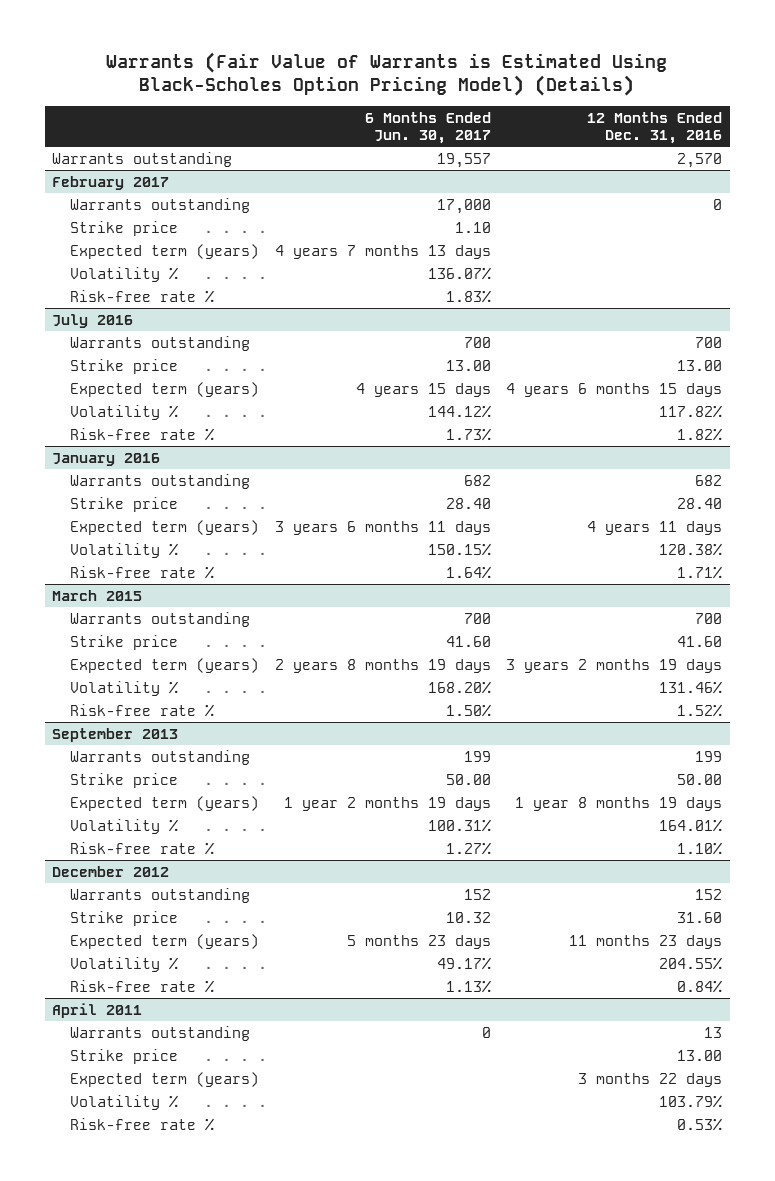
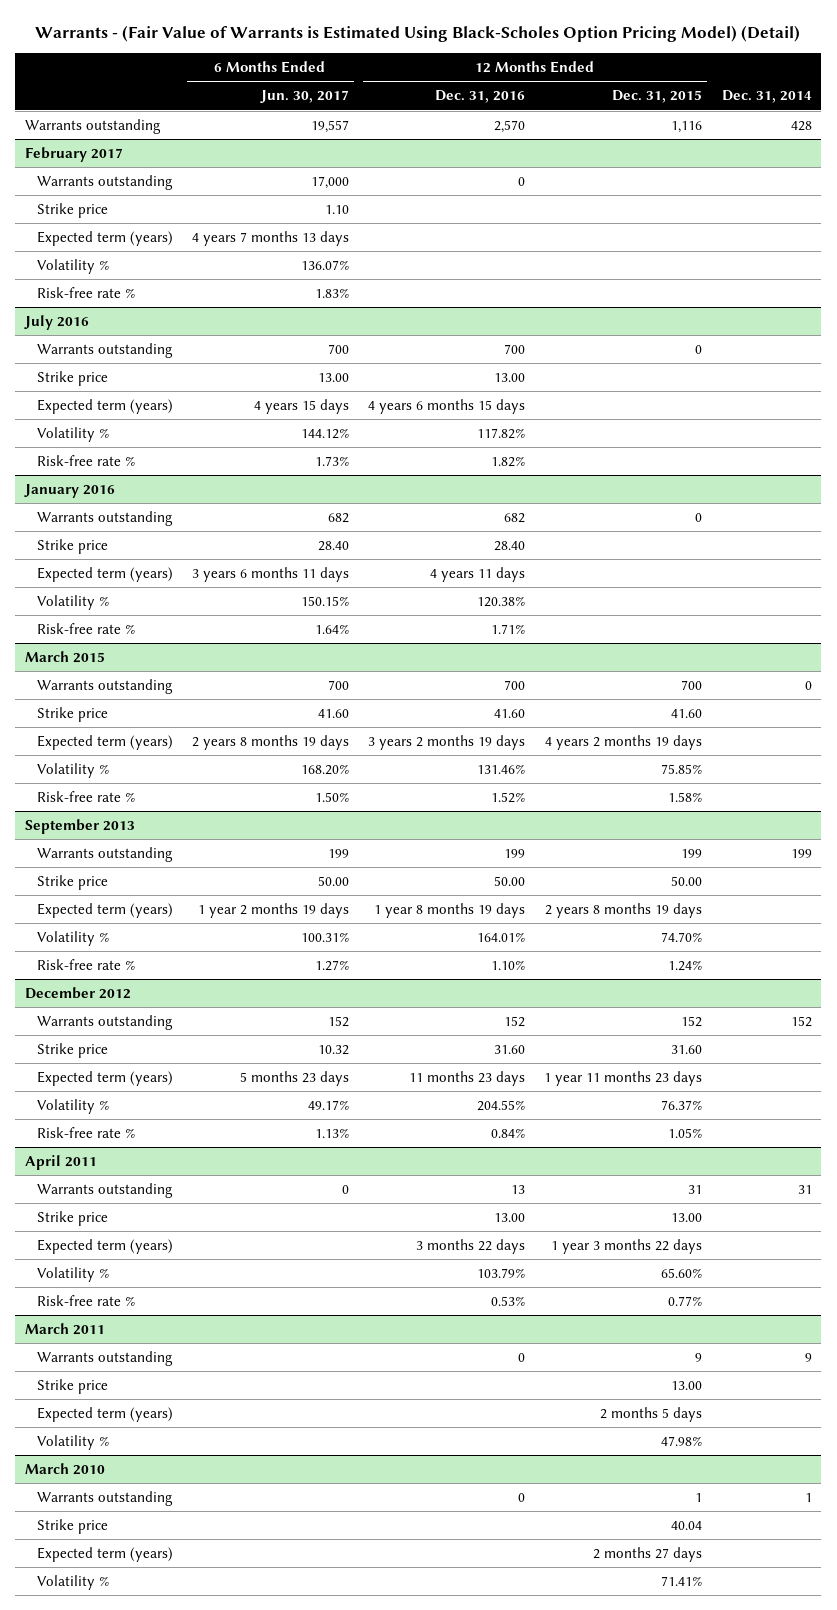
- Warrants (Fair Value of Warrants is Estimated Using Black-Scholes Option Pricing Model) (Details)
+ Warrants - (Fair Value of Warrants is Estimated Using Black-Scholes Option Pricing Model) (Detail)
- | 6 Months Ended Jun. 30, 2017 | 12 Months Ended Dec. 31, 2016
+ | 6 Months Ended Jun. 30, 2017 | 12 Months Ended Dec. 31, 2016 | 12 Months Ended Dec. 31, 2015 | Dec. 31, 2014
+ March 2011
+ Warrants outstanding | | 0 | 9 | 9
+ Strike price | | | 13.00 |
+ Expected term (years) | | | 2 months 5 days |
+ Volatility % | | | 47.98% |
+ March 2010
+ Warrants outstanding | | 0 | 1 | 1
+ Strike price | | | 40.04 |
+ Expected term (years) | | | 2 months 27 days |
+ Volatility % | | | 71.41% |

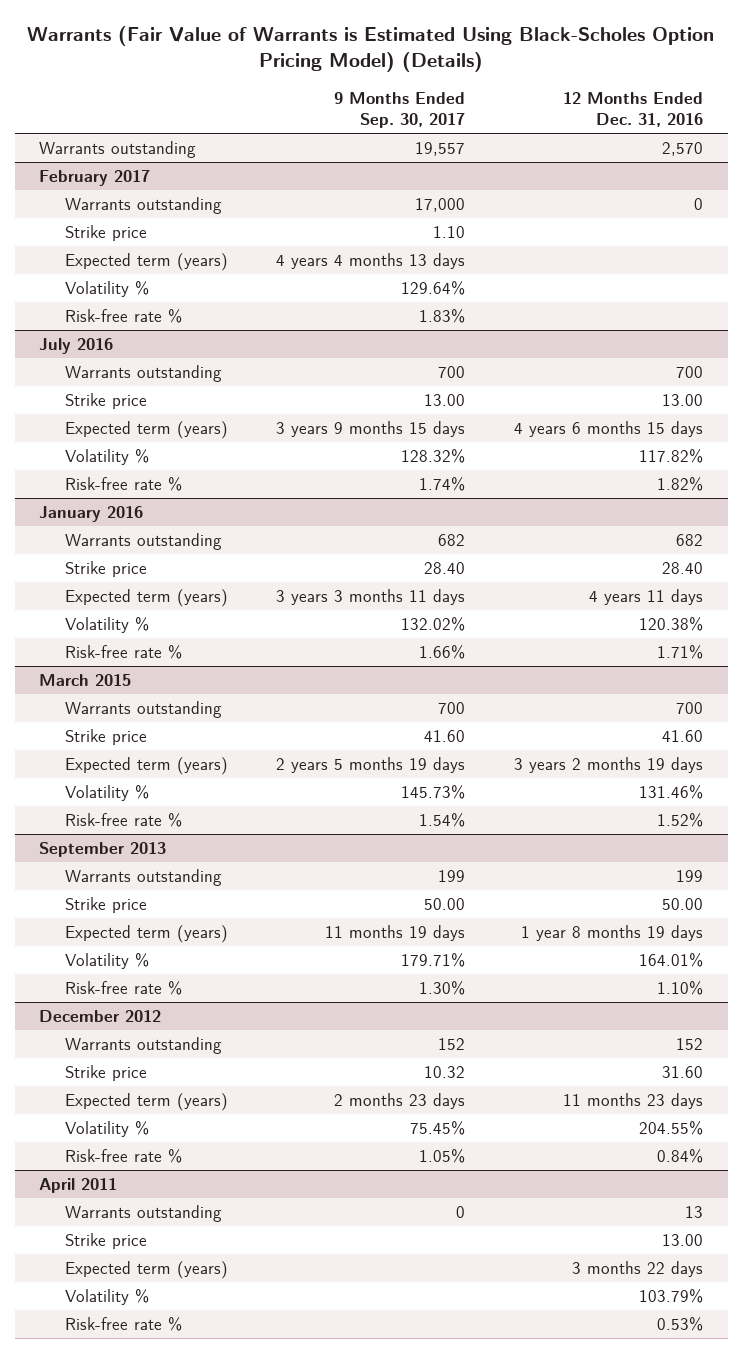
- Warrants - (Fair Value of Warrants is Estimated Using Black-Scholes Option Pricing Model) (Detail)
+ Warrants (Fair Value of Warrants is Estimated Using Black-Scholes Option Pricing Model) (Details)
- | 6 Months Ended Jun. 30, 2017 | 12 Months Ended Dec. 31, 2016 | 12 Months Ended Dec. 31, 2015 | Dec. 31, 2014
+ | 9 Months Ended Sep. 30, 2017 | 12 Months Ended Dec. 31, 2016
- March 2011
- Warrants outstanding | | 0 | 9 | 9
- Strike price | | | 13.00 |
- Expected term (years) | | | 2 months 5 days |
- Volatility % | | | 47.98% |
- March 2010
- Warrants outstanding | | 0 | 1 | 1
- Strike price | | | 40.04 |
- Expected term (years) | | | 2 months 27 days |
- Volatility % | | | 71.41% |

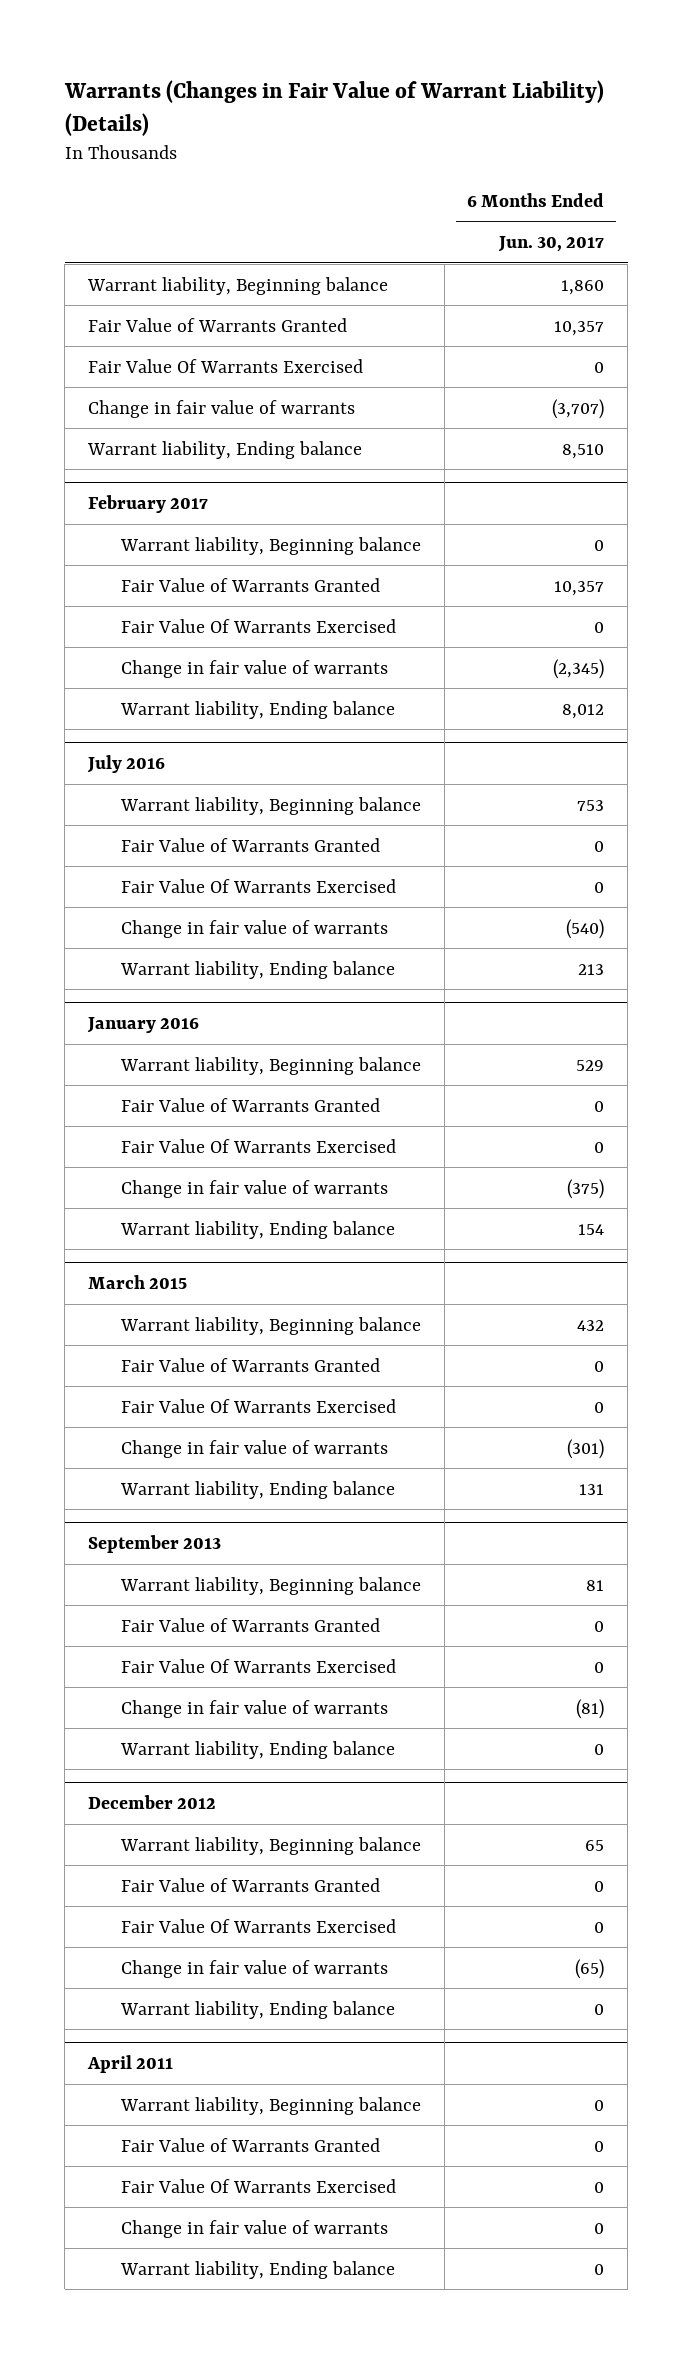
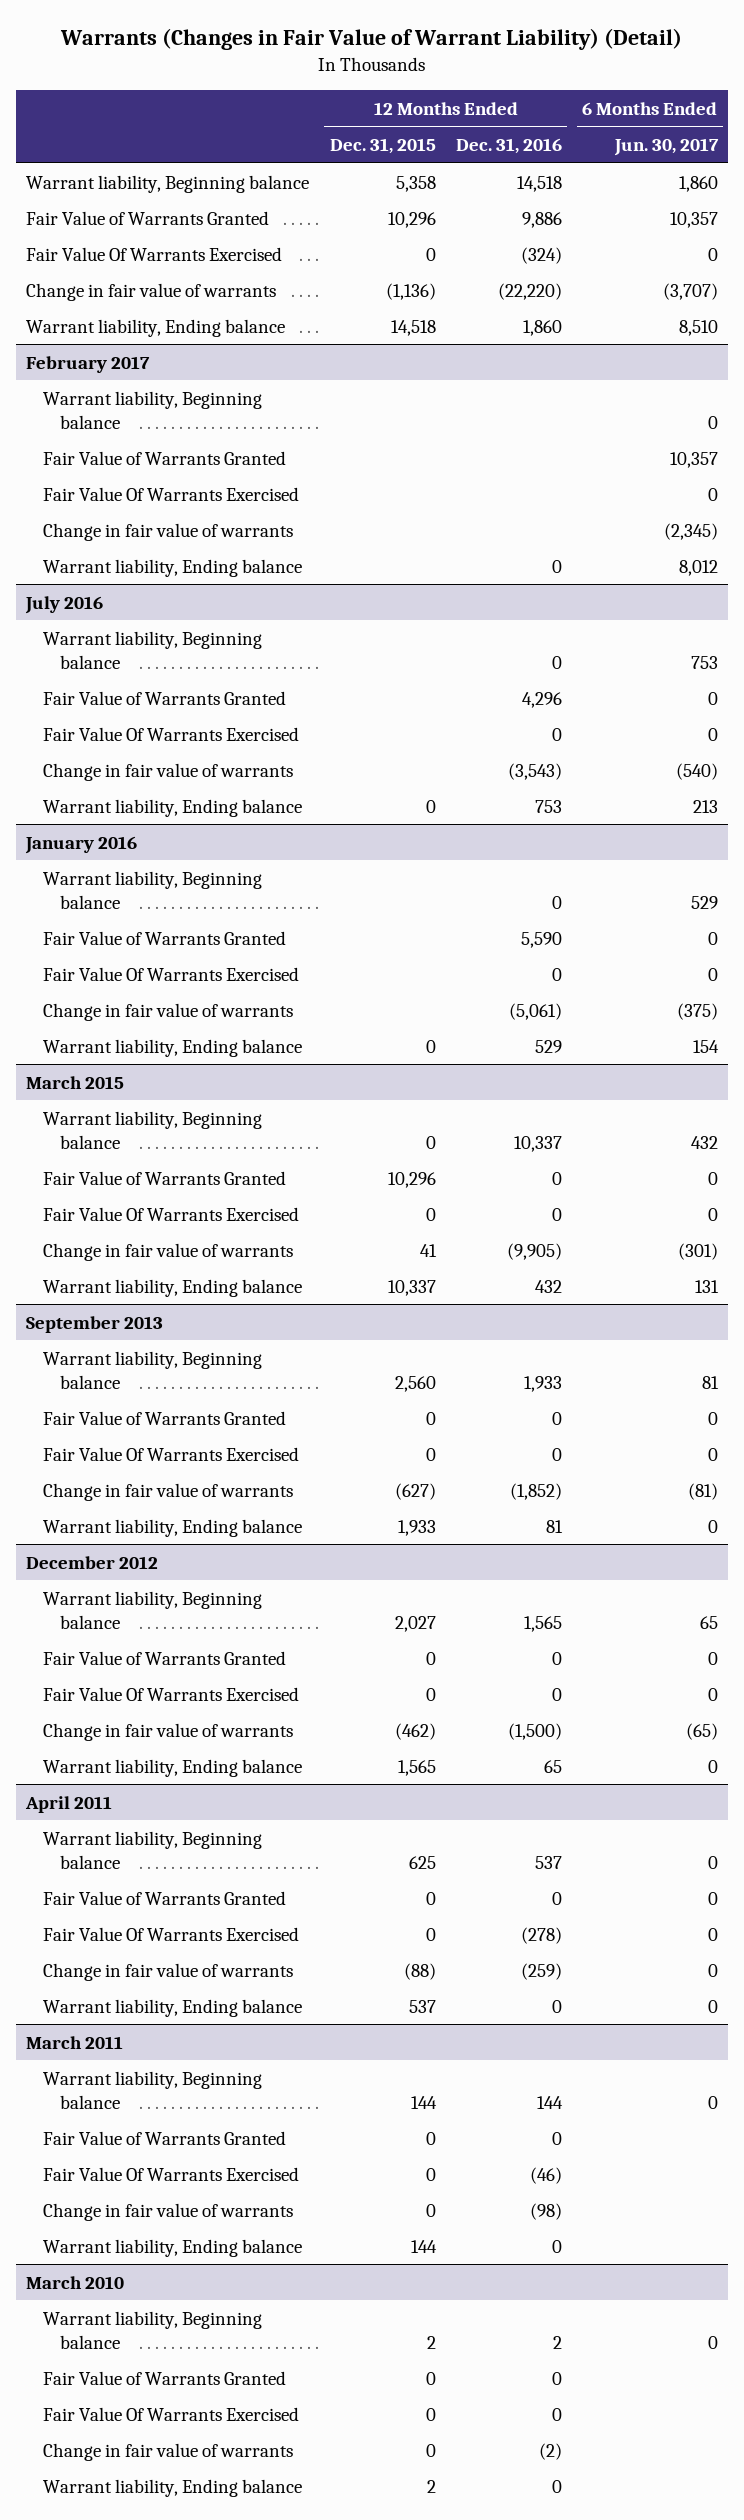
- Warrants (Changes in Fair Value of Warrant Liability) (Details)
+ Warrants (Changes in Fair Value of Warrant Liability) (Detail)
- | 6 Months Ended Jun. 30, 2017
+ | 12 Months Ended Dec. 31, 2015 | 12 Months Ended Dec. 31, 2016 | 6 Months Ended Jun. 30, 2017
+ March 2011
+ Warrant liability, Beginning balance | 144 | 144 | 0
+ Fair Value of Warrants Granted | 0 | 0 |
+ Fair Value Of Warrants Exercised | 0 | (46) |
+ Change in fair value of warrants | 0 | (98) |
+ Warrant liability, Ending balance | 144 | 0 |
+ March 2010
+ Warrant liability, Beginning balance | 2 | 2 | 0
+ Fair Value of Warrants Granted | 0 | 0 |
+ Fair Value Of Warrants Exercised | 0 | 0 |
+ Change in fair value of warrants | 0 | (2) |
+ Warrant liability, Ending balance | 2 | 0 |

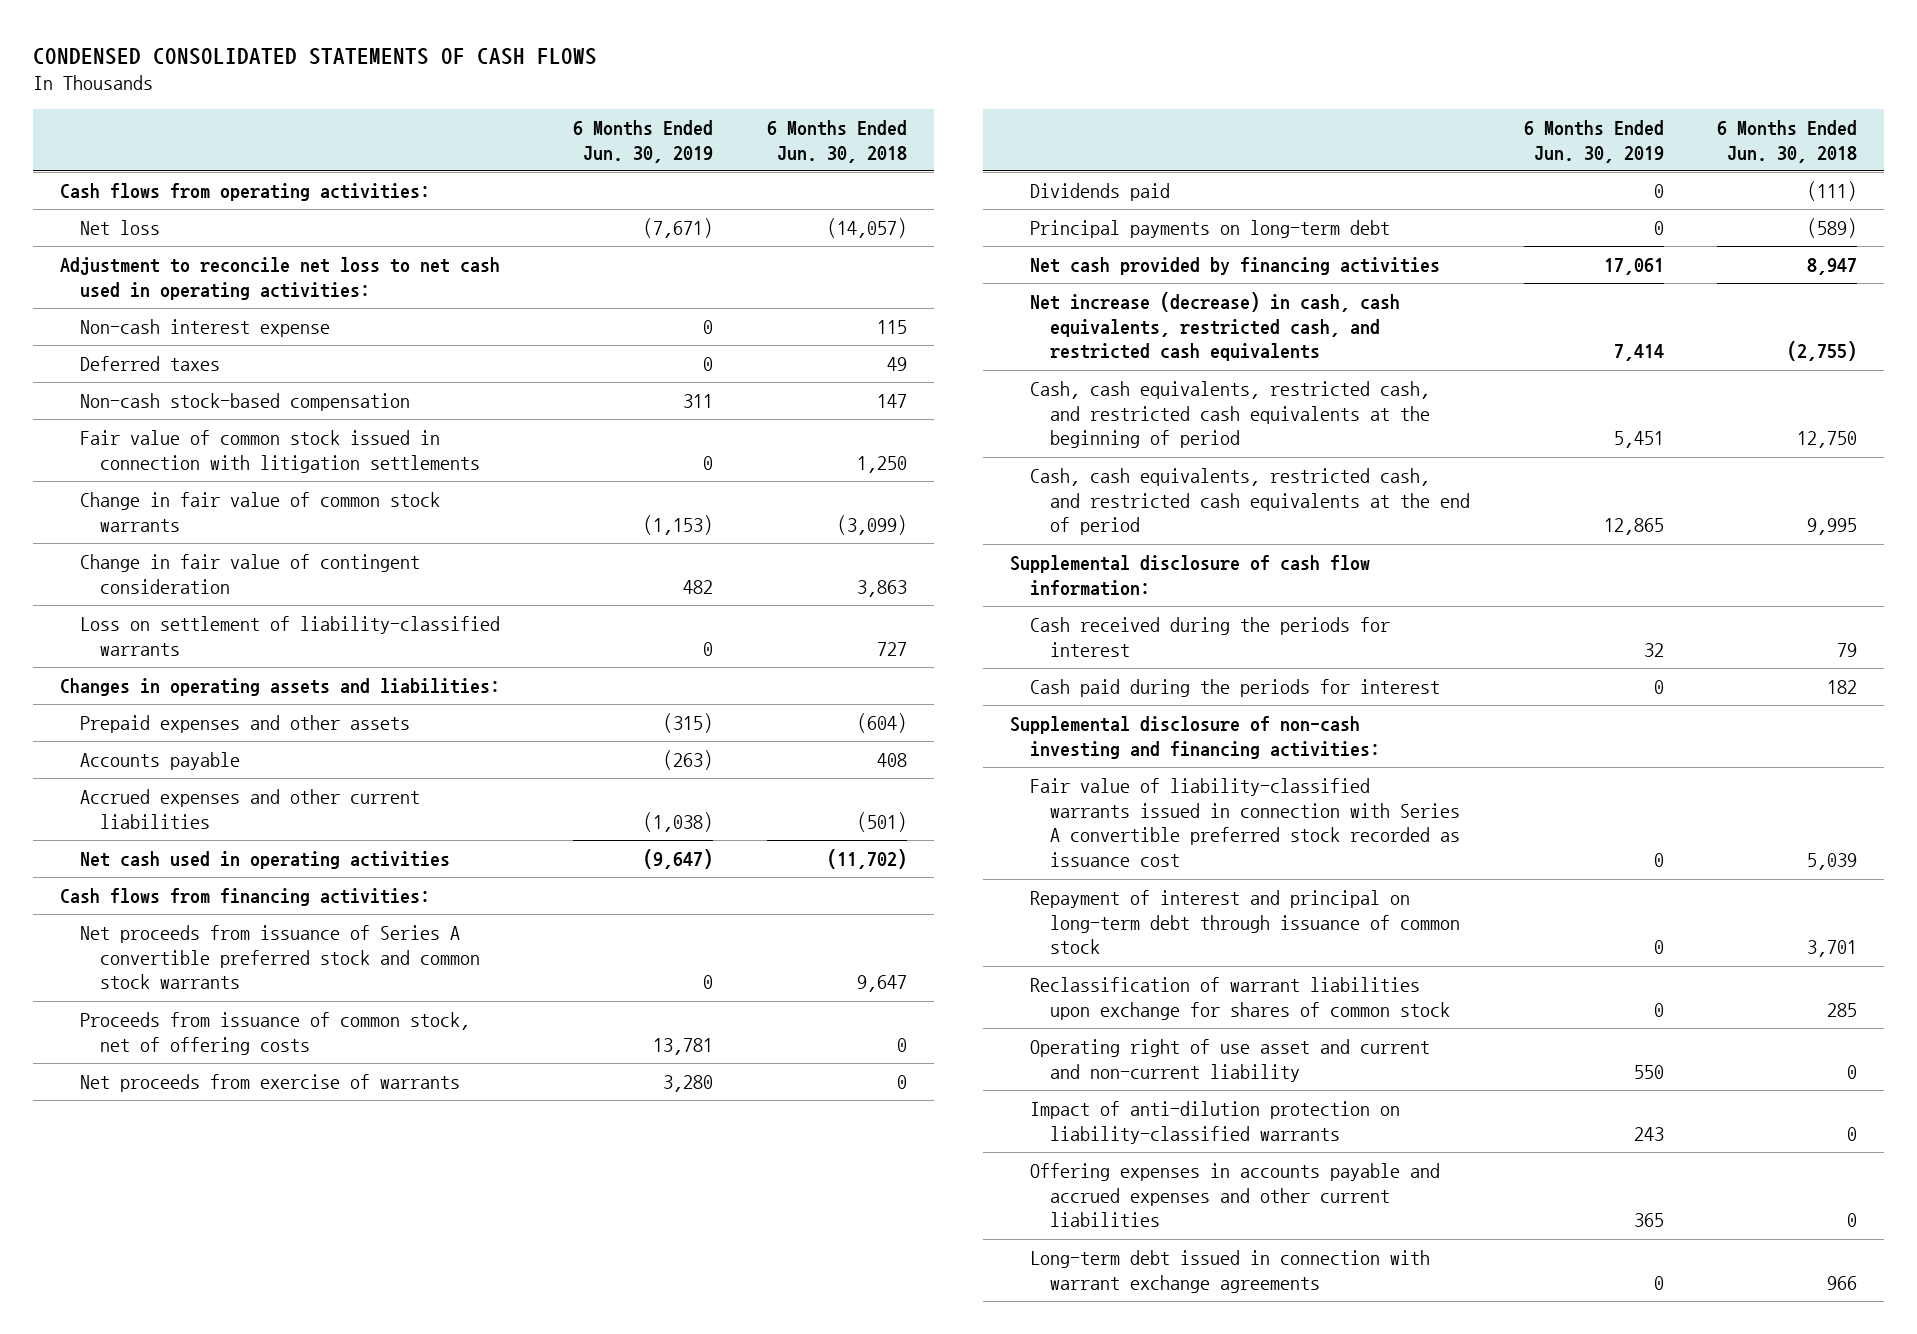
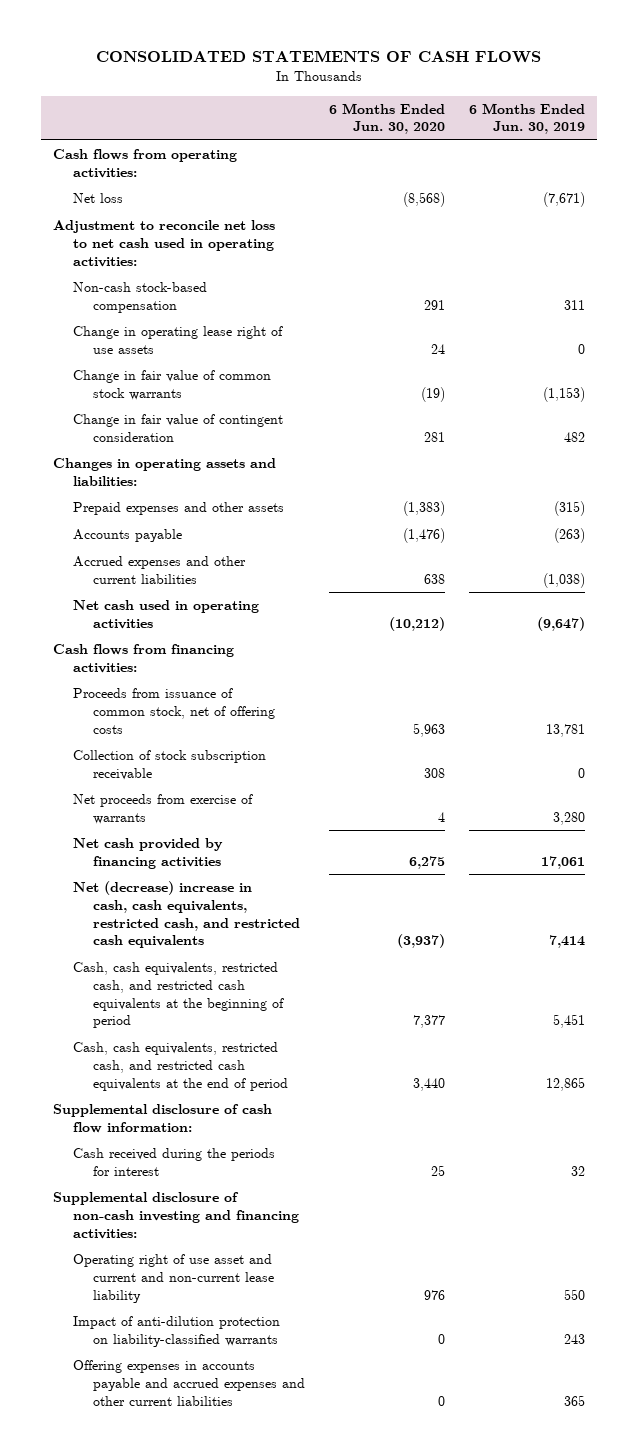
- CONDENSED CONSOLIDATED STATEMENTS OF CASH FLOWS
+ CONSOLIDATED STATEMENTS OF CASH FLOWS
- | 6 Months Ended Jun. 30, 2019 | 6 Months Ended Jun. 30, 2018
+ | 6 Months Ended Jun. 30, 2020 | 6 Months Ended Jun. 30, 2019
- Non-cash interest expense | 0 | 115
- Deferred taxes | 0 | 49
- Fair value of common stock issued in connection with litigation settlements | 0 | 1,250
+ Change in operating lease right of use assets | 24 | 0
- Loss on settlement of liability-classified warrants | 0 | 727
- Net proceeds from issuance of Series A convertible preferred stock and common stock warrants | 0 | 9,647
+ Collection of stock subscription receivable | 308 | 0
- Dividends paid | 0 | (111)
- Principal payments on long-term debt | 0 | (589)
- Net increase (decrease) in cash, cash equivalents, restricted cash, and restricted cash equivalents | 7,414 | (2,755)
+ Net (decrease) increase in cash, cash equivalents, restricted cash, and restricted cash equivalents | (3,937) | 7,414
- Cash paid during the periods for interest | 0 | 182
- Fair value of liability-classified warrants issued in connection with Series A convertible preferred stock recorded as issuance cost | 0 | 5,039
- Repayment of interest and principal on long-term debt through issuance of common stock | 0 | 3,701
- Reclassification of warrant liabilities upon exchange for shares of common stock | 0 | 285
- Operating right of use asset and current and non-current liability | 550 | 0
+ Operating right of use asset and current and non-current lease liability | 976 | 550
- Long-term debt issued in connection with warrant exchange agreements | 0 | 966

